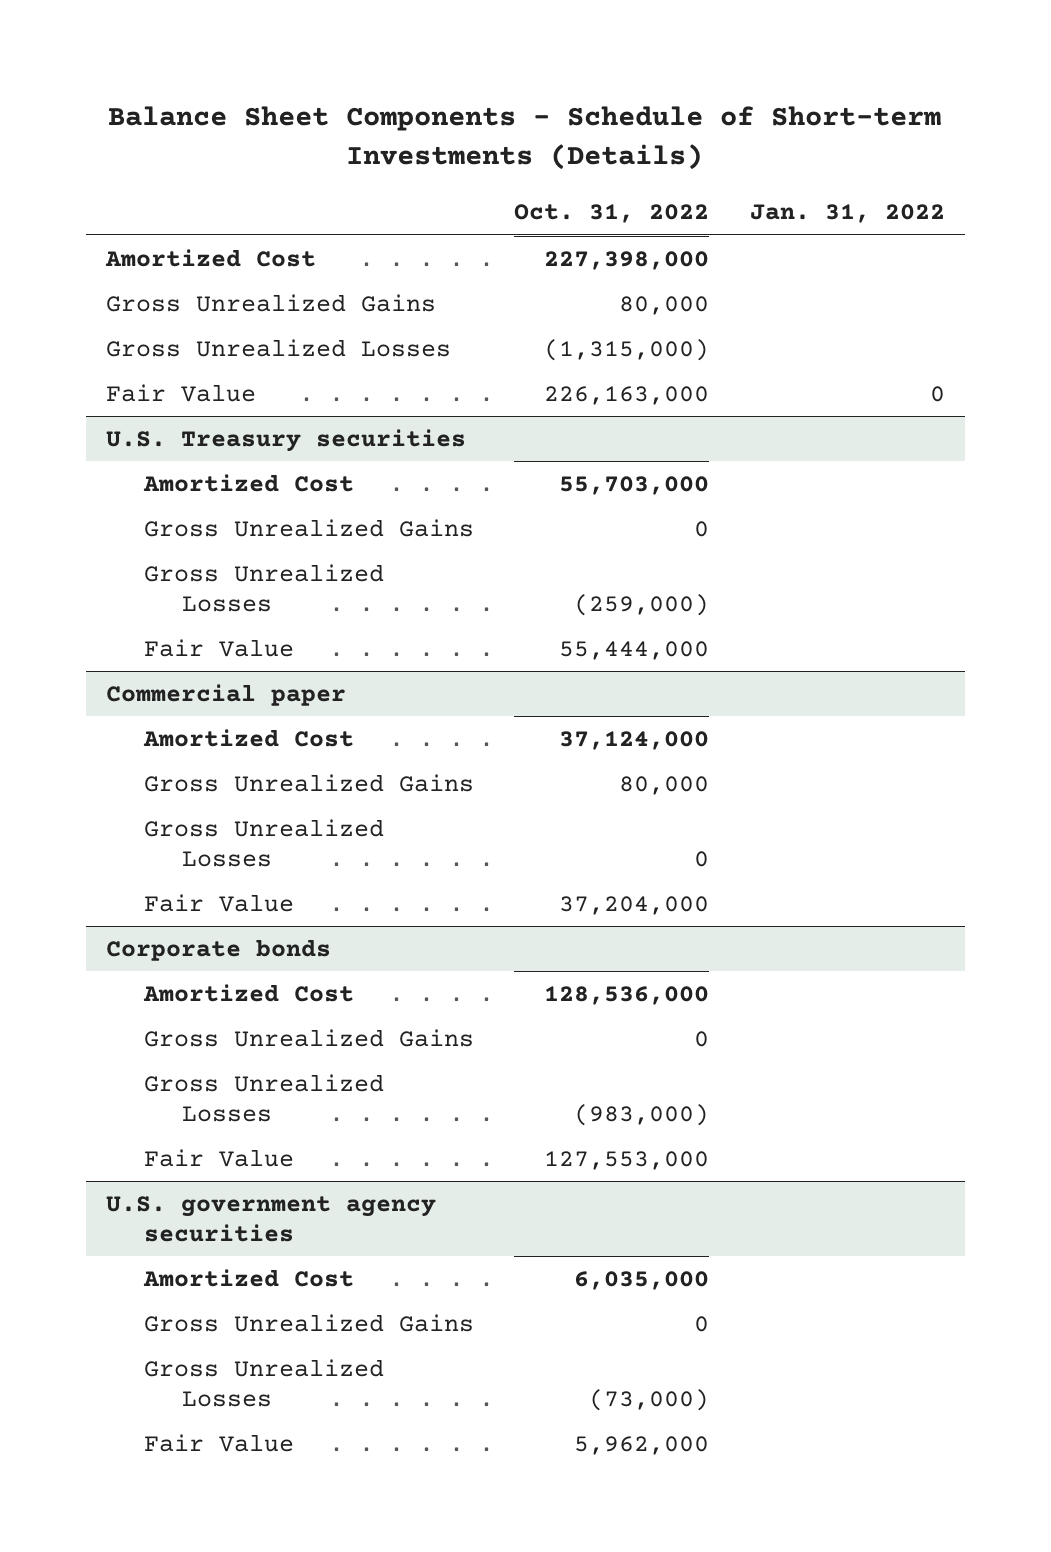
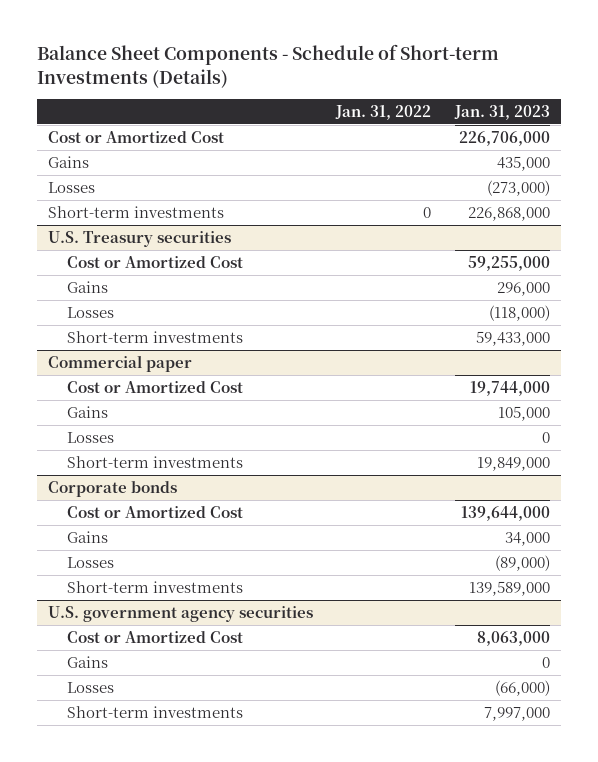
- | Oct. 31, 2022 | Jan. 31, 2022
+ | Jan. 31, 2022 | Jan. 31, 2023
- Amortized Cost | 227,398,000 |
- Gross Unrealized Gains | 80,000 |
- Gross Unrealized Losses | (1,315,000) |
- Fair Value | 226,163,000 | 0
+ Cost or Amortized Cost | | 226,706,000
+ Gains | | 435,000
+ Losses | | (273,000)
+ Short-term investments | 0 | 226,868,000
@ U.S. Treasury securities
- Amortized Cost | 55,703,000 |
- Gross Unrealized Gains | 0 |
- Gross Unrealized Losses | (259,000) |
- Fair Value | 55,444,000 |
+ Cost or Amortized Cost | | 59,255,000
+ Gains | | 296,000
+ Losses | | (118,000)
+ Short-term investments | | 59,433,000
@ Commercial paper
- Amortized Cost | 37,124,000 |
- Gross Unrealized Gains | 80,000 |
- Gross Unrealized Losses | 0 |
- Fair Value | 37,204,000 |
+ Cost or Amortized Cost | | 19,744,000
+ Gains | | 105,000
+ Losses | | 0
+ Short-term investments | | 19,849,000
@ Corporate bonds
- Amortized Cost | 128,536,000 |
- Gross Unrealized Gains | 0 |
- Gross Unrealized Losses | (983,000) |
- Fair Value | 127,553,000 |
+ Cost or Amortized Cost | | 139,644,000
+ Gains | | 34,000
+ Losses | | (89,000)
+ Short-term investments | | 139,589,000
@ U.S. government agency securities
- Amortized Cost | 6,035,000 |
- Gross Unrealized Gains | 0 |
- Gross Unrealized Losses | (73,000) |
- Fair Value | 5,962,000 |
+ Cost or Amortized Cost | | 8,063,000
+ Gains | | 0
+ Losses | | (66,000)
+ Short-term investments | | 7,997,000

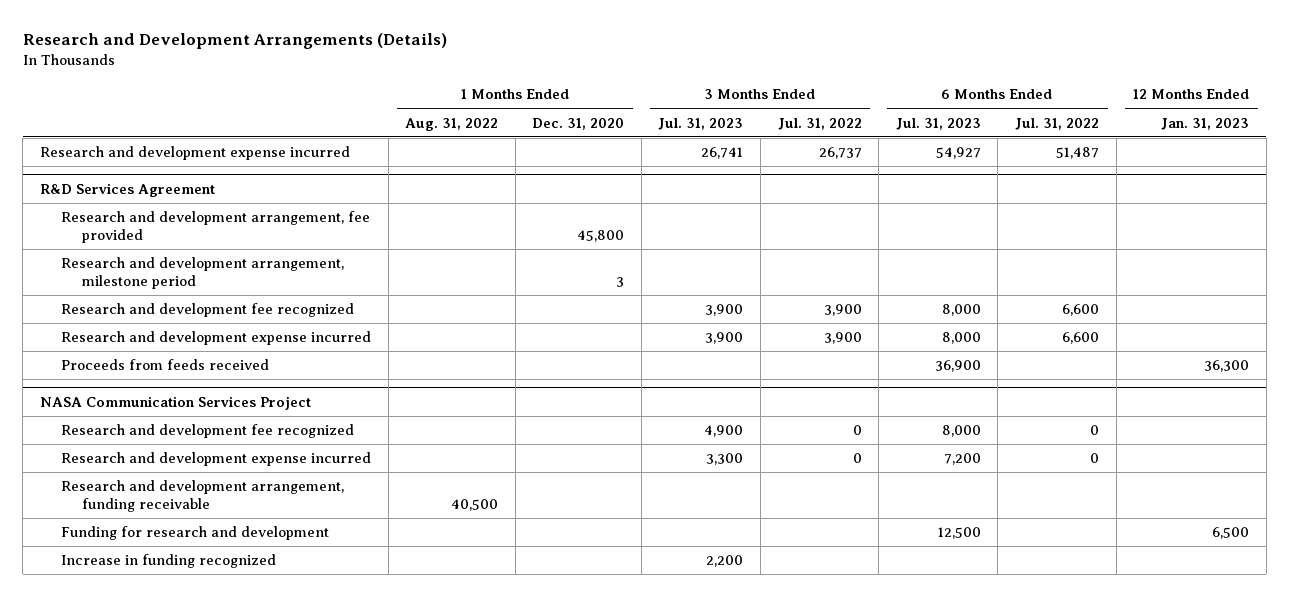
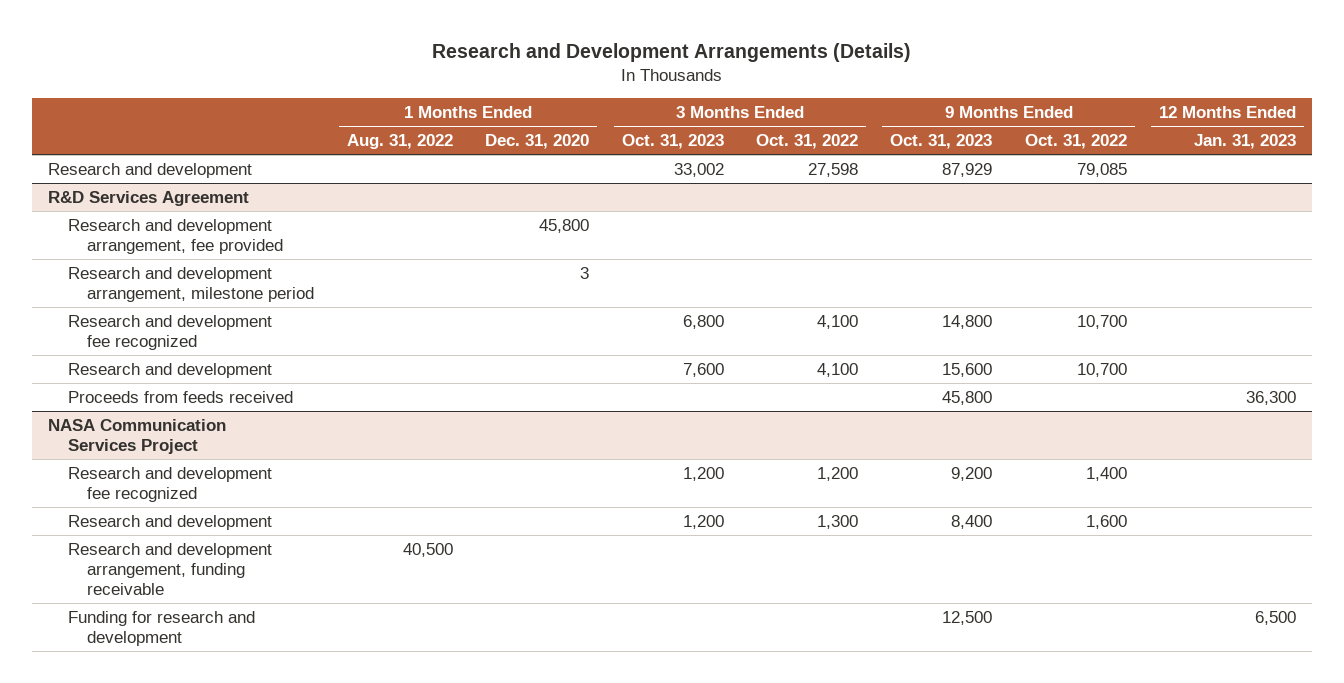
- | 1 Months Ended Aug. 31, 2022 | 1 Months Ended Dec. 31, 2020 | 3 Months Ended Jul. 31, 2023 | 3 Months Ended Jul. 31, 2022 | 6 Months Ended Jul. 31, 2023 | 6 Months Ended Jul. 31, 2022 | 12 Months Ended Jan. 31, 2023
+ | 1 Months Ended Aug. 31, 2022 | 1 Months Ended Dec. 31, 2020 | 3 Months Ended Oct. 31, 2023 | 3 Months Ended Oct. 31, 2022 | 9 Months Ended Oct. 31, 2023 | 9 Months Ended Oct. 31, 2022 | 12 Months Ended Jan. 31, 2023
- Research and development expense incurred | | | 26,741 | 26,737 | 54,927 | 51,487 |
+ Research and development | | | 33,002 | 27,598 | 87,929 | 79,085 |
@ R&D Services Agreement
- Research and development expense incurred | | | 3,900 | 3,900 | 8,000 | 6,600 |
+ Research and development | | | 7,600 | 4,100 | 15,600 | 10,700 |
@ NASA Communication Services Project
- Research and development expense incurred | | | 3,300 | 0 | 7,200 | 0 |
+ Research and development | | | 1,200 | 1,300 | 8,400 | 1,600 |
- Increase in funding recognized | | | 2,200 | | | |

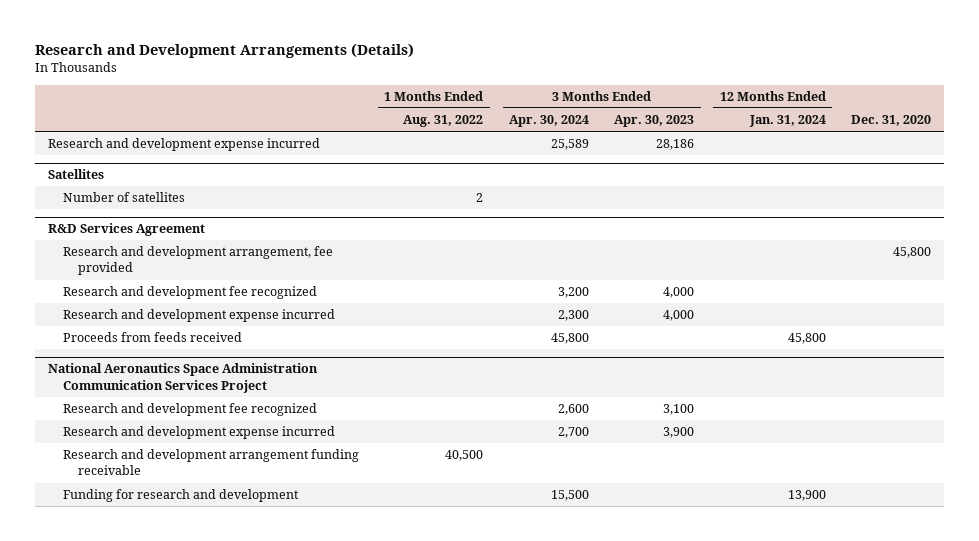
- | 1 Months Ended Aug. 31, 2022 | 1 Months Ended Dec. 31, 2020 | 3 Months Ended Oct. 31, 2023 | 3 Months Ended Oct. 31, 2022 | 9 Months Ended Oct. 31, 2023 | 9 Months Ended Oct. 31, 2022 | 12 Months Ended Jan. 31, 2023
+ | 1 Months Ended Aug. 31, 2022 | 3 Months Ended Apr. 30, 2024 | 3 Months Ended Apr. 30, 2023 | 12 Months Ended Jan. 31, 2024 | Dec. 31, 2020
- Research and development | | | 33,002 | 27,598 | 87,929 | 79,085 |
+ Research and development expense incurred | | 25,589 | 28,186 | |
+ Satellites
+ Number of satellites | 2 | | | |
@ R&D Services Agreement
- Research and development arrangement, milestone period | | 3 | | | | |
- Research and development | | | 7,600 | 4,100 | 15,600 | 10,700 |
+ Research and development expense incurred | | 2,300 | 4,000 | |
- NASA Communication Services Project
+ National Aeronautics Space Administration Communication Services Project
- Research and development | | | 1,200 | 1,300 | 8,400 | 1,600 |
- Research and development arrangement, funding receivable | 40,500 | | | | | |
+ Research and development expense incurred | | 2,700 | 3,900 | |
+ Research and development arrangement funding receivable | 40,500 | | | |

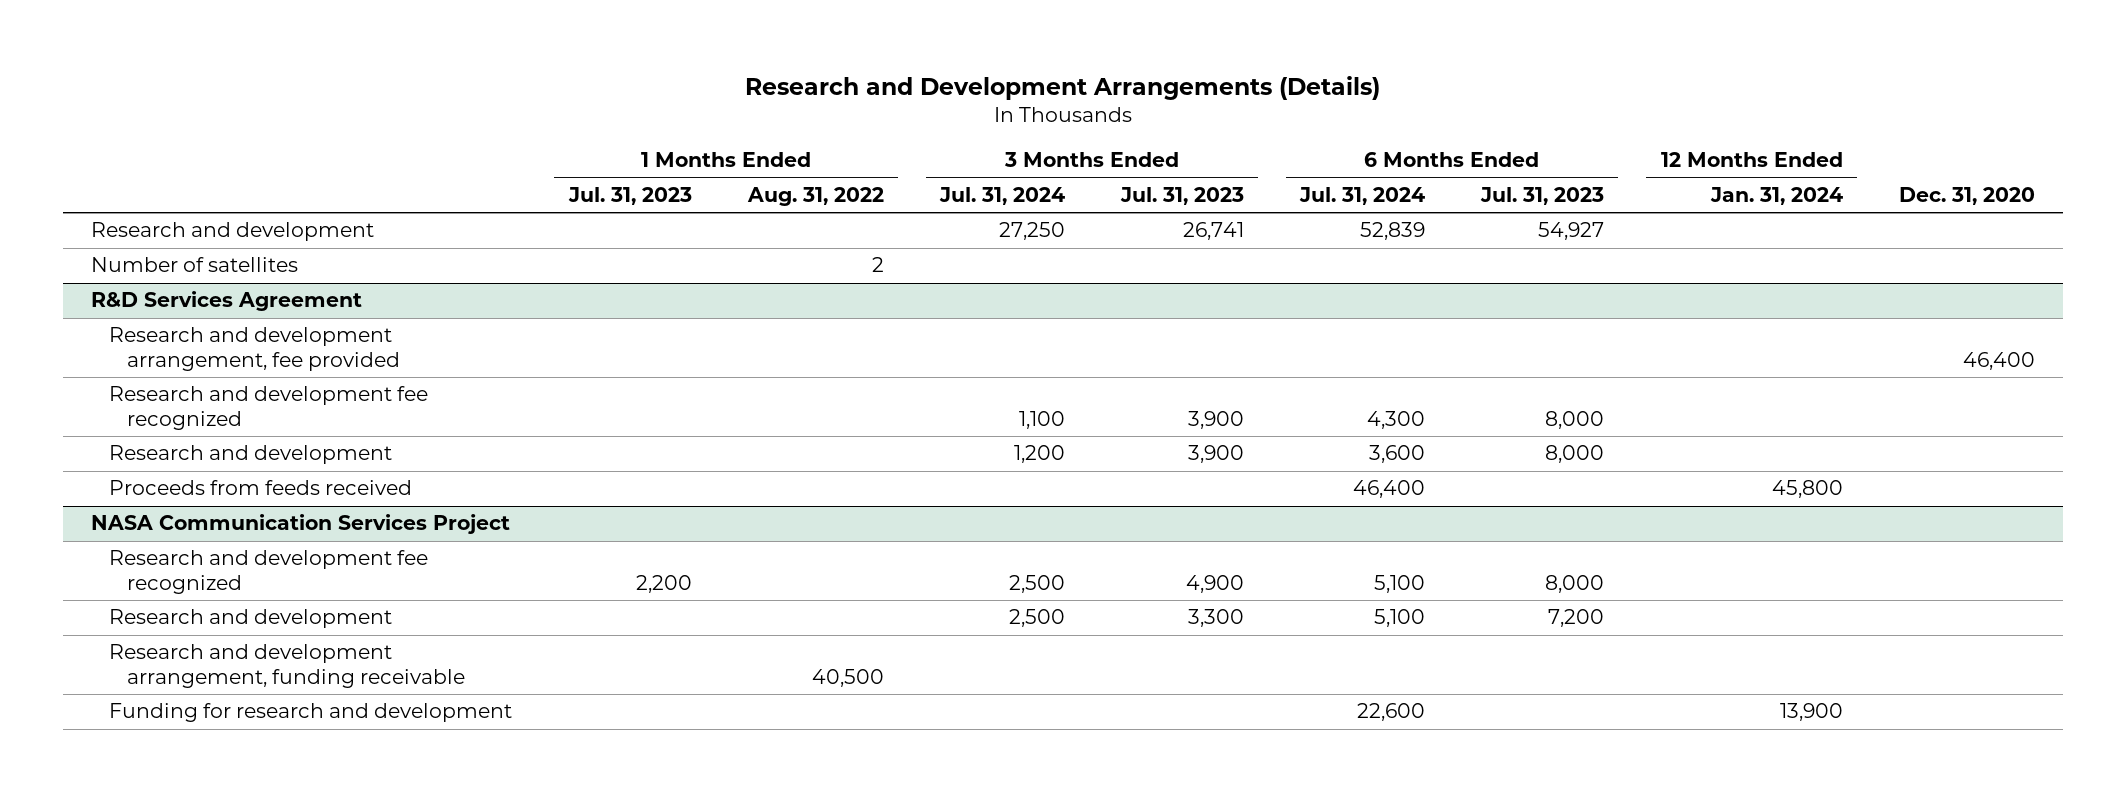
- | 1 Months Ended Aug. 31, 2022 | 3 Months Ended Apr. 30, 2024 | 3 Months Ended Apr. 30, 2023 | 12 Months Ended Jan. 31, 2024 | Dec. 31, 2020
+ | 1 Months Ended Jul. 31, 2023 | 1 Months Ended Aug. 31, 2022 | 3 Months Ended Jul. 31, 2024 | 3 Months Ended Jul. 31, 2023 | 6 Months Ended Jul. 31, 2024 | 6 Months Ended Jul. 31, 2023 | 12 Months Ended Jan. 31, 2024 | Dec. 31, 2020
- Research and development expense incurred | | 25,589 | 28,186 | |
- Satellites
- Number of satellites | 2 | | | |
+ Research and development | | | 27,250 | 26,741 | 52,839 | 54,927 | |
+ Number of satellites | | 2 | | | | | |
@ R&D Services Agreement
- Research and development arrangement, fee provided | | | | | 45,800
+ Research and development arrangement, fee provided | | | | | | | | 46,400
- Research and development expense incurred | | 2,300 | 4,000 | |
+ Research and development | | | 1,200 | 3,900 | 3,600 | 8,000 | |
- National Aeronautics Space Administration Communication Services Project
+ NASA Communication Services Project
- Research and development expense incurred | | 2,700 | 3,900 | |
- Research and development arrangement funding receivable | 40,500 | | | |
+ Research and development | | | 2,500 | 3,300 | 5,100 | 7,200 | |
+ Research and development arrangement, funding receivable | | 40,500 | | | | | |

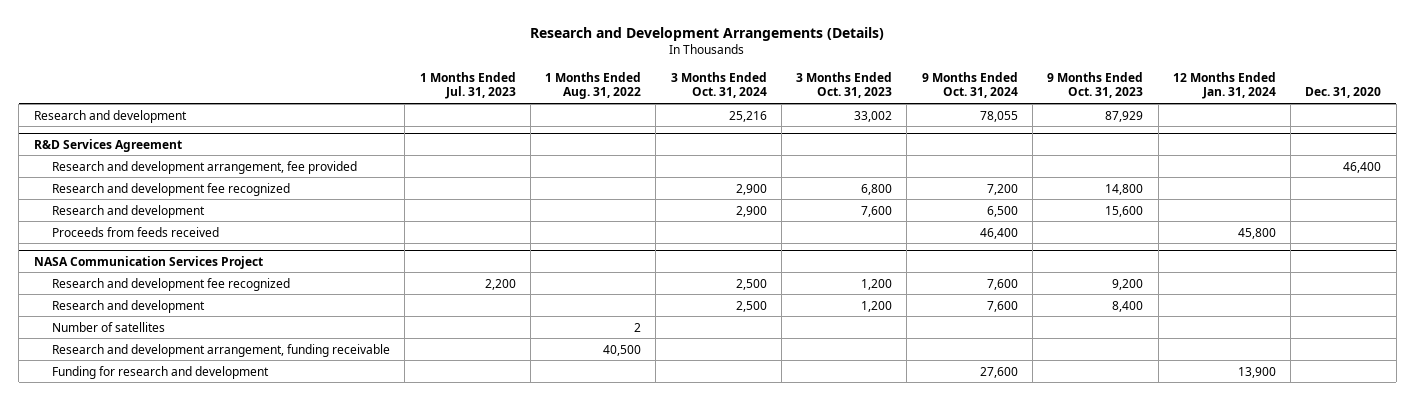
- | 1 Months Ended Jul. 31, 2023 | 1 Months Ended Aug. 31, 2022 | 3 Months Ended Jul. 31, 2024 | 3 Months Ended Jul. 31, 2023 | 6 Months Ended Jul. 31, 2024 | 6 Months Ended Jul. 31, 2023 | 12 Months Ended Jan. 31, 2024 | Dec. 31, 2020
+ | 1 Months Ended Jul. 31, 2023 | 1 Months Ended Aug. 31, 2022 | 3 Months Ended Oct. 31, 2024 | 3 Months Ended Oct. 31, 2023 | 9 Months Ended Oct. 31, 2024 | 9 Months Ended Oct. 31, 2023 | 12 Months Ended Jan. 31, 2024 | Dec. 31, 2020
- Number of satellites | | 2 | | | | | |
@ NASA Communication Services Project
+ Number of satellites | | 2 | | | | | |

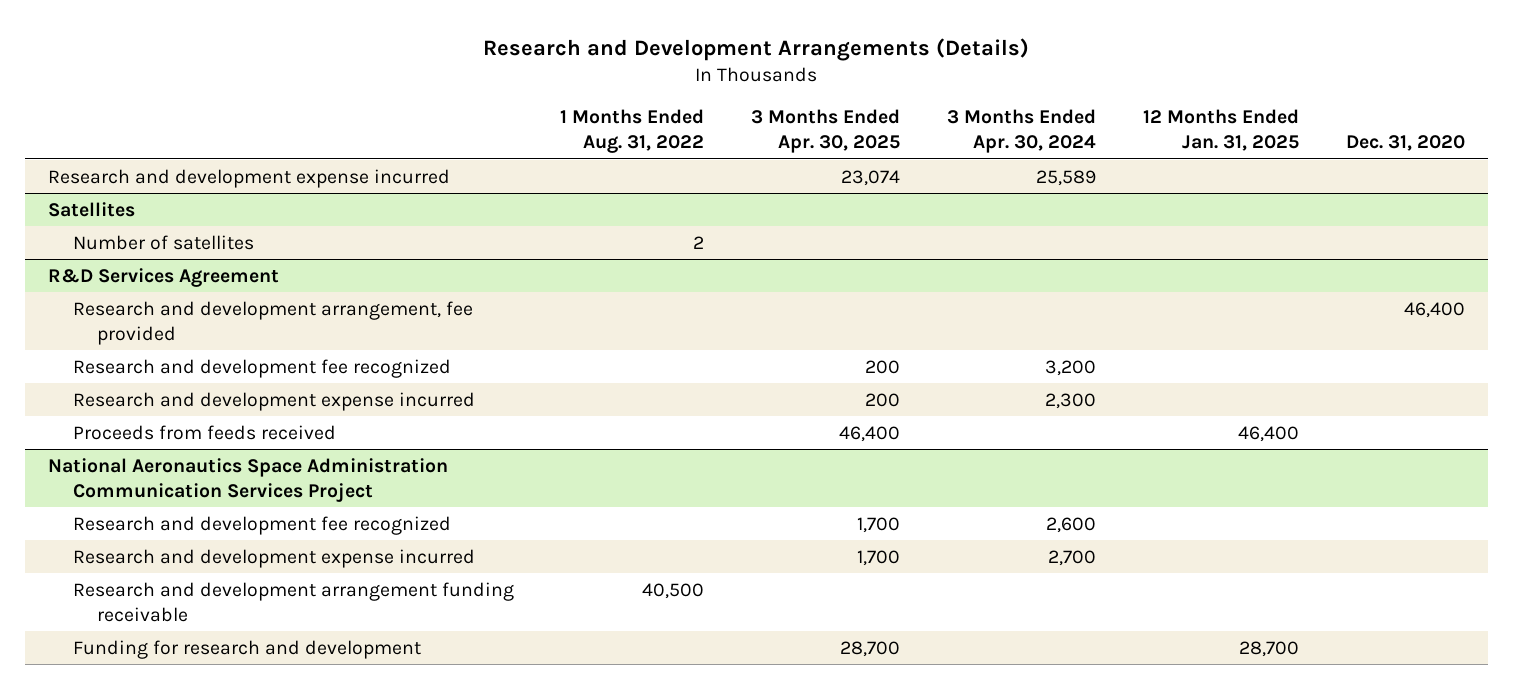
- | 1 Months Ended Jul. 31, 2023 | 1 Months Ended Aug. 31, 2022 | 3 Months Ended Oct. 31, 2024 | 3 Months Ended Oct. 31, 2023 | 9 Months Ended Oct. 31, 2024 | 9 Months Ended Oct. 31, 2023 | 12 Months Ended Jan. 31, 2024 | Dec. 31, 2020
+ | 1 Months Ended Aug. 31, 2022 | 3 Months Ended Apr. 30, 2025 | 3 Months Ended Apr. 30, 2024 | 12 Months Ended Jan. 31, 2025 | Dec. 31, 2020
- Research and development | | | 25,216 | 33,002 | 78,055 | 87,929 | |
+ Research and development expense incurred | | 23,074 | 25,589 | |
+ Satellites
+ Number of satellites | 2 | | | |
@ R&D Services Agreement
- Research and development | | | 2,900 | 7,600 | 6,500 | 15,600 | |
+ Research and development expense incurred | | 200 | 2,300 | |
- NASA Communication Services Project
+ National Aeronautics Space Administration Communication Services Project
- Research and development | | | 2,500 | 1,200 | 7,600 | 8,400 | |
- Number of satellites | | 2 | | | | | |
- Research and development arrangement, funding receivable | | 40,500 | | | | | |
+ Research and development expense incurred | | 1,700 | 2,700 | |
+ Research and development arrangement funding receivable | 40,500 | | | |

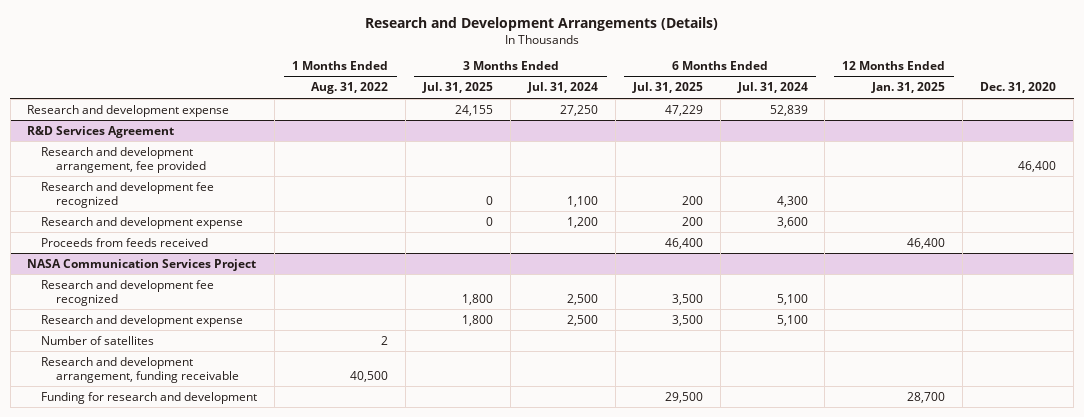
- | 1 Months Ended Aug. 31, 2022 | 3 Months Ended Apr. 30, 2025 | 3 Months Ended Apr. 30, 2024 | 12 Months Ended Jan. 31, 2025 | Dec. 31, 2020
+ | 1 Months Ended Aug. 31, 2022 | 3 Months Ended Jul. 31, 2025 | 3 Months Ended Jul. 31, 2024 | 6 Months Ended Jul. 31, 2025 | 6 Months Ended Jul. 31, 2024 | 12 Months Ended Jan. 31, 2025 | Dec. 31, 2020
- Research and development expense incurred | | 23,074 | 25,589 | |
- Satellites
- Number of satellites | 2 | | | |
+ Research and development expense | | 24,155 | 27,250 | 47,229 | 52,839 | |
@ R&D Services Agreement
- Research and development expense incurred | | 200 | 2,300 | |
+ Research and development expense | | 0 | 1,200 | 200 | 3,600 | |
- National Aeronautics Space Administration Communication Services Project
+ NASA Communication Services Project
- Research and development expense incurred | | 1,700 | 2,700 | |
- Research and development arrangement funding receivable | 40,500 | | | |
+ Research and development expense | | 1,800 | 2,500 | 3,500 | 5,100 | |
+ Number of satellites | 2 | | | | | |
+ Research and development arrangement, funding receivable | 40,500 | | | | | |

